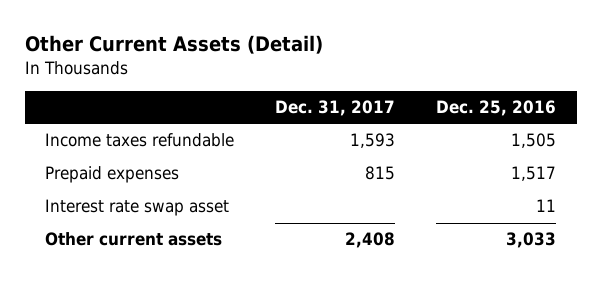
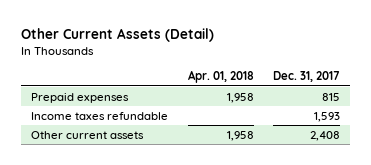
- | Dec. 31, 2017 | Dec. 25, 2016
+ | Apr. 01, 2018 | Dec. 31, 2017
- Interest rate swap asset | | 11
moved down: Income taxes refundable | | 1,593

